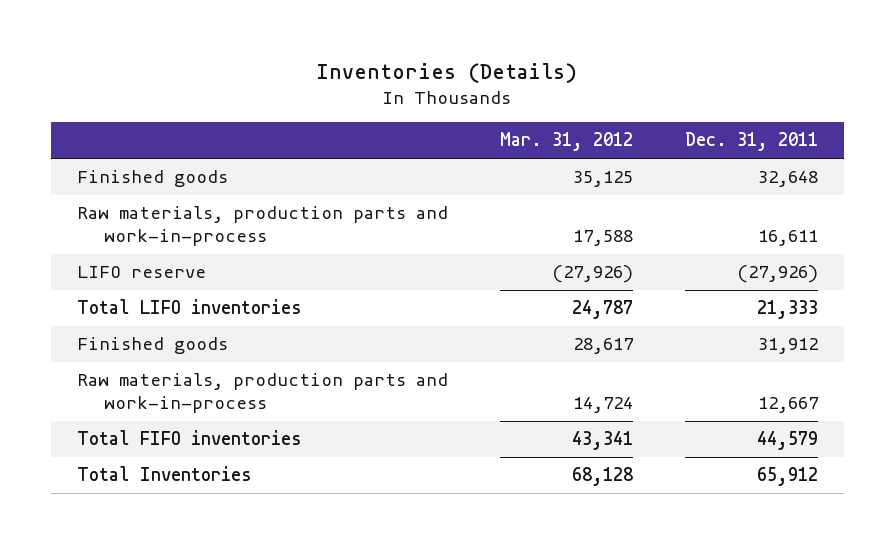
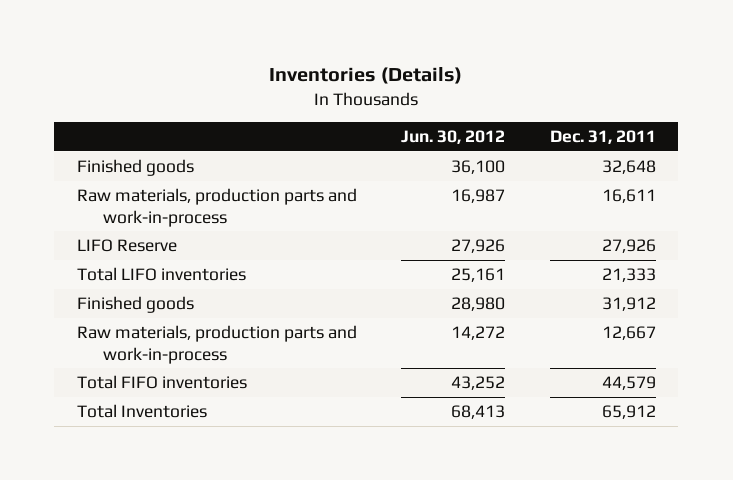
- | Mar. 31, 2012 | Dec. 31, 2011
+ | Jun. 30, 2012 | Dec. 31, 2011
- LIFO reserve | (27,926) | (27,926)
+ LIFO Reserve | 27,926 | 27,926

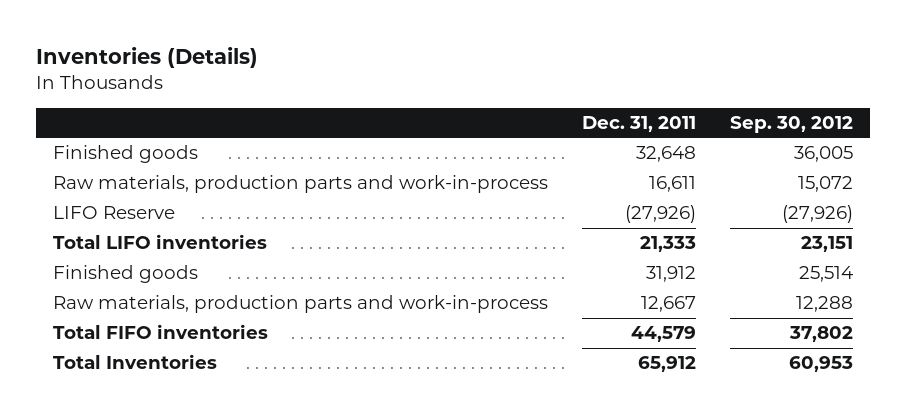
- | Jun. 30, 2012 | Dec. 31, 2011
+ | Dec. 31, 2011 | Sep. 30, 2012
- LIFO Reserve | 27,926 | 27,926
+ LIFO Reserve | (27,926) | (27,926)

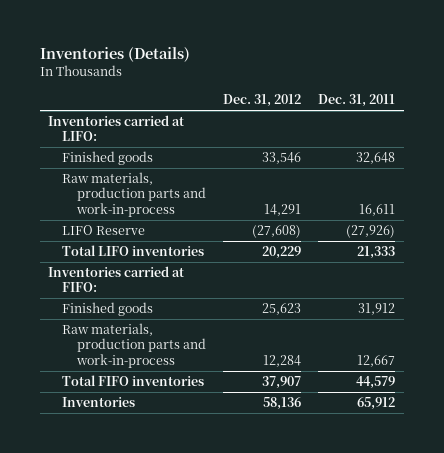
- | Dec. 31, 2011 | Sep. 30, 2012
+ | Dec. 31, 2012 | Dec. 31, 2011
+ Inventories carried at LIFO:
+ Inventories carried at FIFO:
- Total Inventories | 65,912 | 60,953
+ Inventories | 58,136 | 65,912

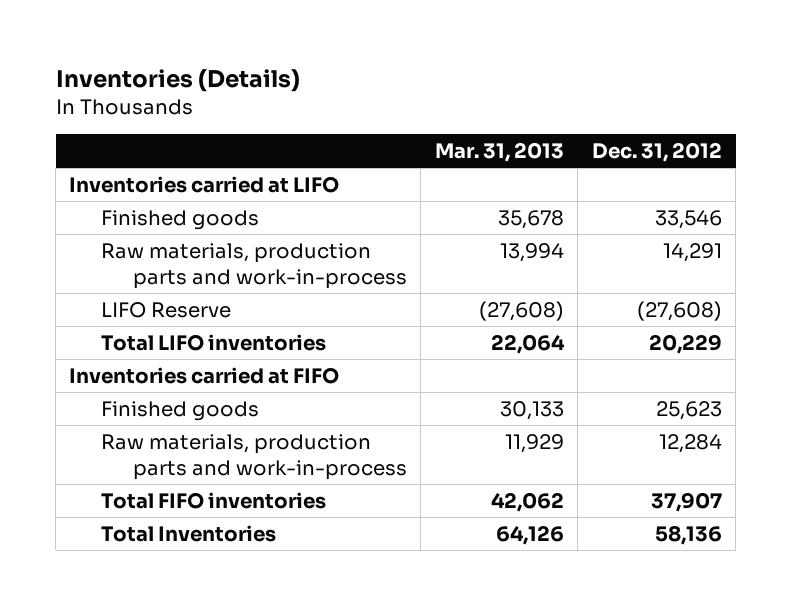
- | Dec. 31, 2012 | Dec. 31, 2011
+ | Mar. 31, 2013 | Dec. 31, 2012
- Inventories carried at LIFO:
+ Inventories carried at LIFO
- Inventories carried at FIFO:
+ Inventories carried at FIFO
- Inventories | 58,136 | 65,912
+ Total Inventories | 64,126 | 58,136

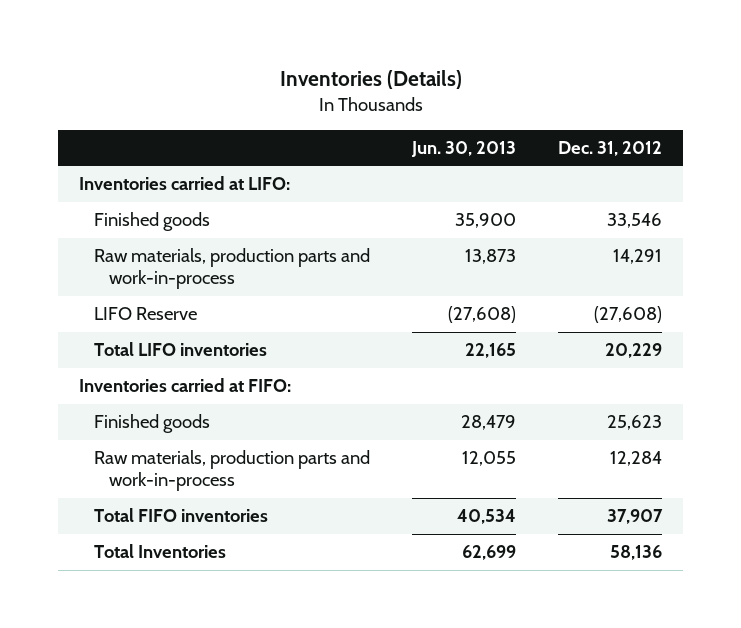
- | Mar. 31, 2013 | Dec. 31, 2012
+ | Jun. 30, 2013 | Dec. 31, 2012
- Inventories carried at LIFO
+ Inventories carried at LIFO:
- Inventories carried at FIFO
+ Inventories carried at FIFO:

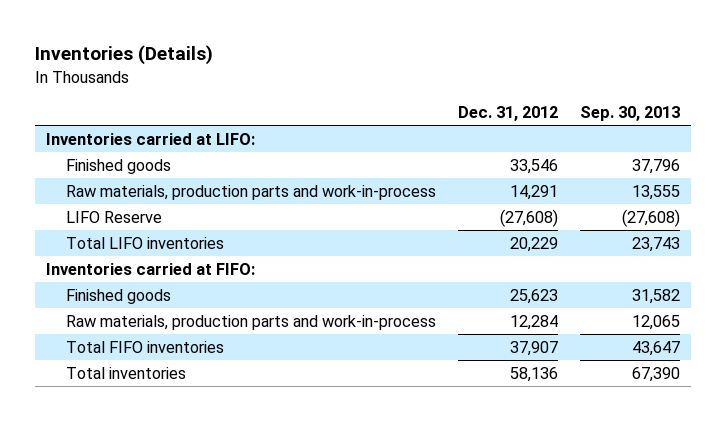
- | Jun. 30, 2013 | Dec. 31, 2012
+ | Dec. 31, 2012 | Sep. 30, 2013
- Total Inventories | 62,699 | 58,136
+ Total inventories | 58,136 | 67,390

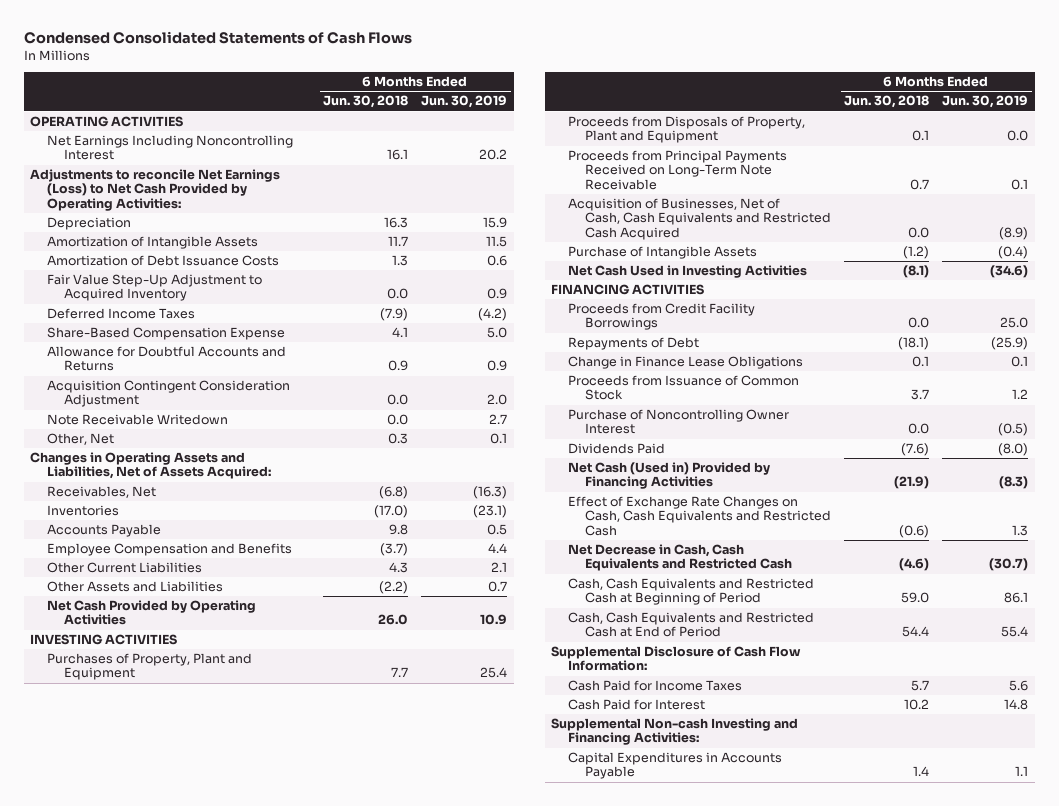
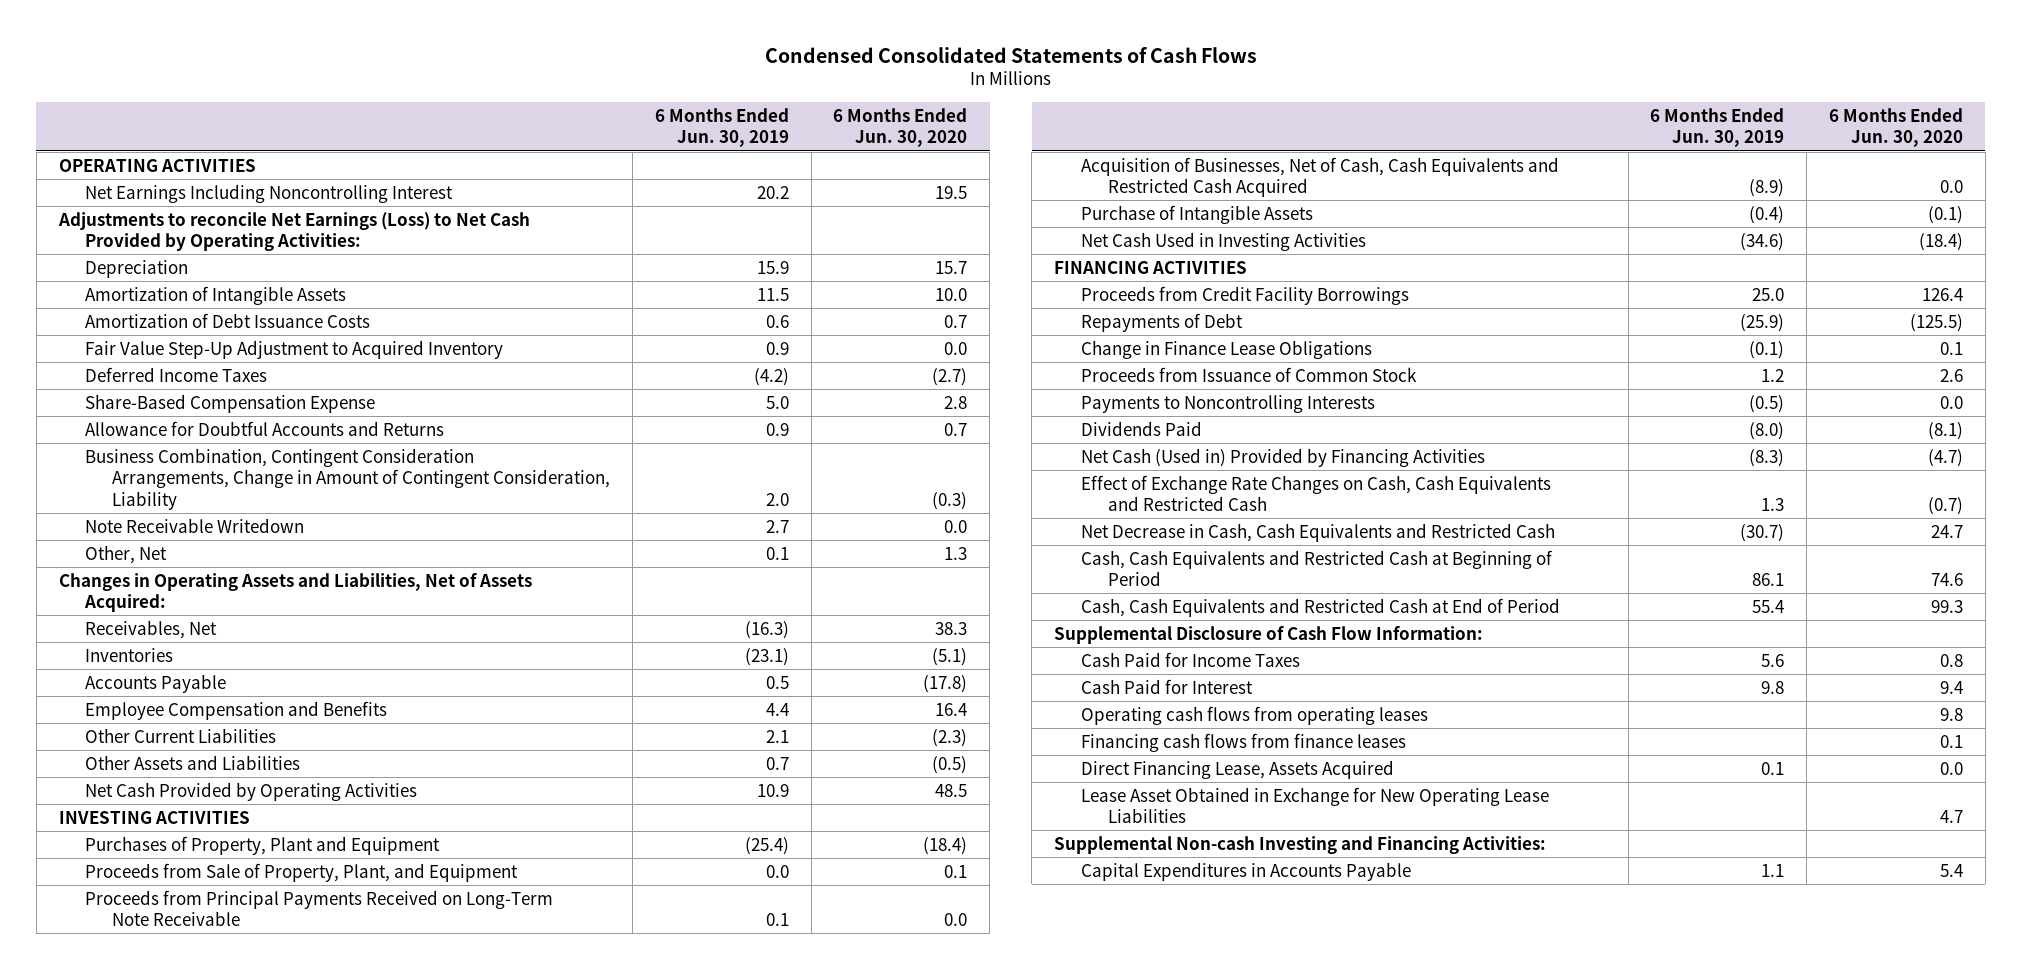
- | 6 Months Ended Jun. 30, 2018 | 6 Months Ended Jun. 30, 2019
+ | 6 Months Ended Jun. 30, 2019 | 6 Months Ended Jun. 30, 2020
- Acquisition Contingent Consideration Adjustment | 0.0 | 2.0
+ Business Combination, Contingent Consideration Arrangements, Change in Amount of Contingent Consideration, Liability | 2.0 | (0.3)
- Purchases of Property, Plant and Equipment | 7.7 | 25.4
- Proceeds from Disposals of Property, Plant and Equipment | 0.1 | 0.0
+ Purchases of Property, Plant and Equipment | (25.4) | (18.4)
+ Proceeds from Sale of Property, Plant, and Equipment | 0.0 | 0.1
- Change in Finance Lease Obligations | 0.1 | 0.1
+ Change in Finance Lease Obligations | (0.1) | 0.1
- Purchase of Noncontrolling Owner Interest | 0.0 | (0.5)
+ Payments to Noncontrolling Interests | (0.5) | 0.0
- Cash Paid for Interest | 10.2 | 14.8
+ Cash Paid for Interest | 9.8 | 9.4
+ Operating cash flows from operating leases | | 9.8
+ Financing cash flows from finance leases | | 0.1
+ Direct Financing Lease, Assets Acquired | 0.1 | 0.0
+ Lease Asset Obtained in Exchange for New Operating Lease Liabilities | | 4.7

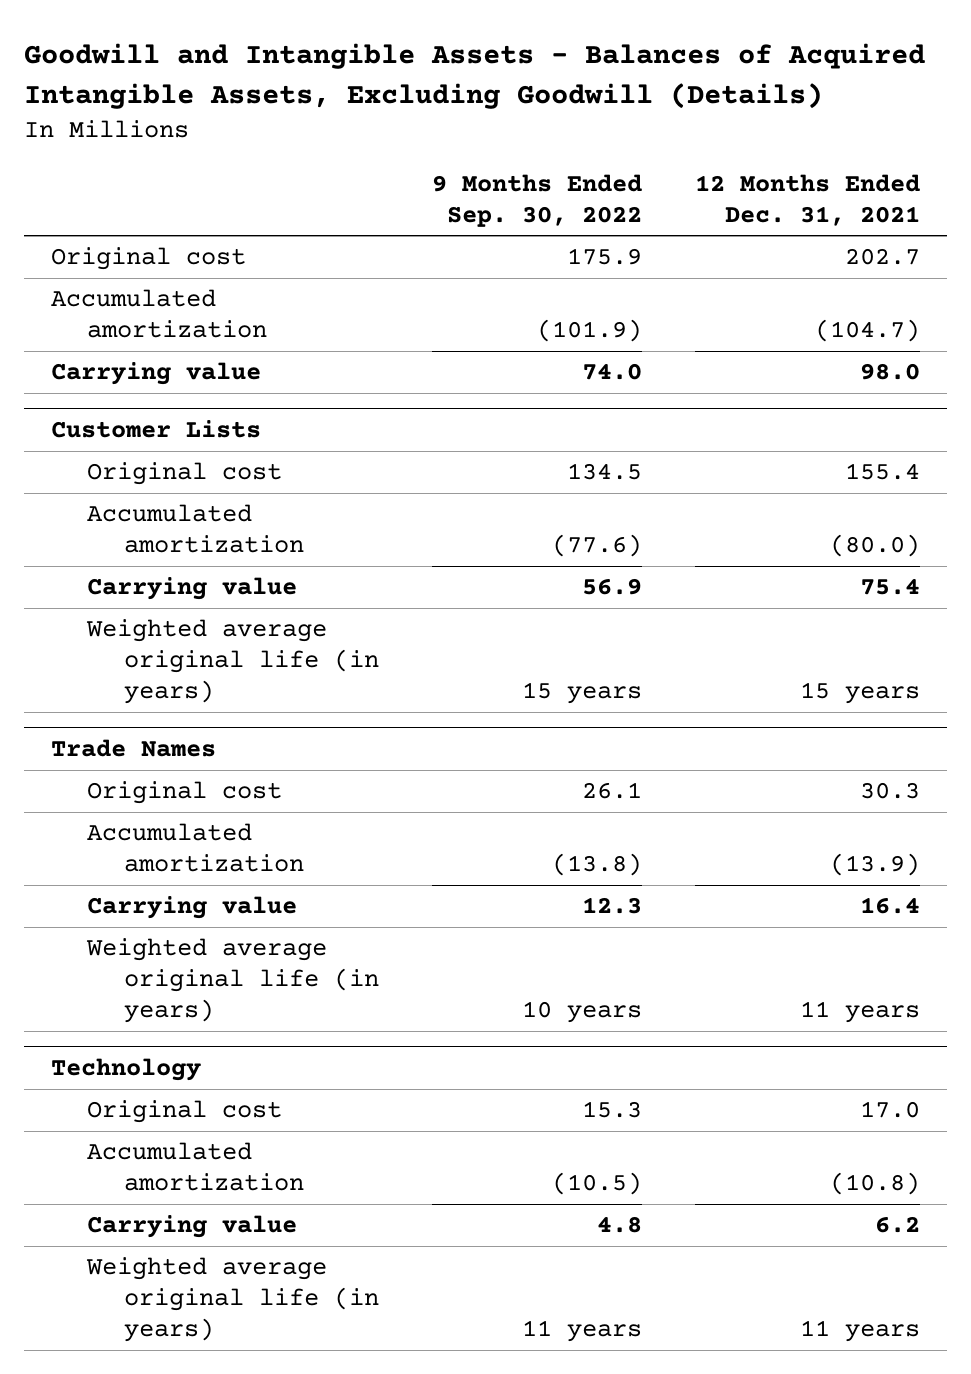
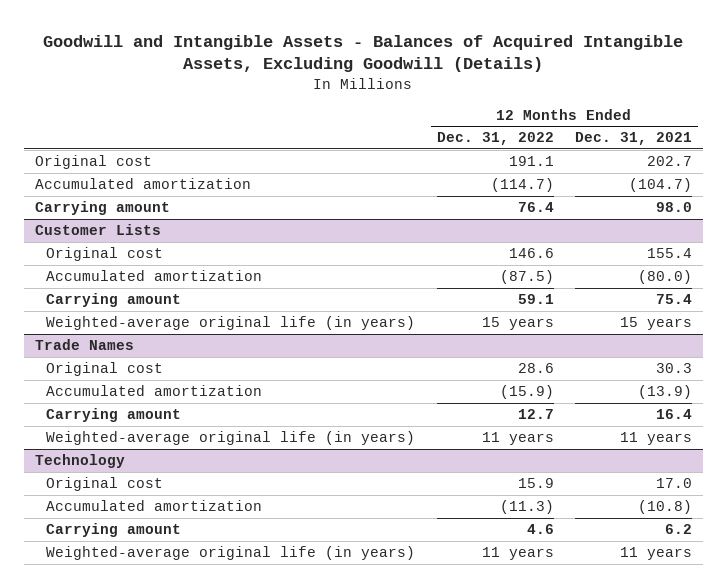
- | 9 Months Ended Sep. 30, 2022 | 12 Months Ended Dec. 31, 2021
+ | 12 Months Ended Dec. 31, 2022 | 12 Months Ended Dec. 31, 2021
- Carrying value | 74.0 | 98.0
+ Carrying amount | 76.4 | 98.0
@ Customer Lists
- Carrying value | 56.9 | 75.4
- Weighted average original life (in years) | 15 years | 15 years
+ Carrying amount | 59.1 | 75.4
+ Weighted-average original life (in years) | 15 years | 15 years
@ Trade Names
- Carrying value | 12.3 | 16.4
- Weighted average original life (in years) | 10 years | 11 years
+ Carrying amount | 12.7 | 16.4
+ Weighted-average original life (in years) | 11 years | 11 years
@ Technology
- Carrying value | 4.8 | 6.2
- Weighted average original life (in years) | 11 years | 11 years
+ Carrying amount | 4.6 | 6.2
+ Weighted-average original life (in years) | 11 years | 11 years

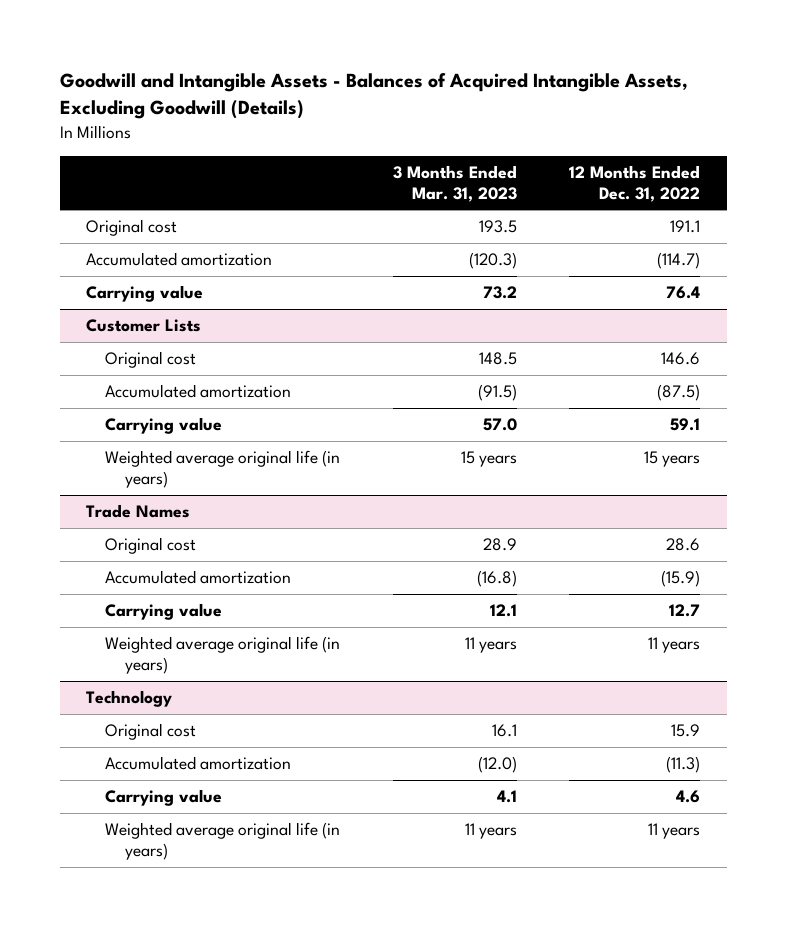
- | 12 Months Ended Dec. 31, 2022 | 12 Months Ended Dec. 31, 2021
+ | 3 Months Ended Mar. 31, 2023 | 12 Months Ended Dec. 31, 2022
- Carrying amount | 76.4 | 98.0
+ Carrying value | 73.2 | 76.4
@ Customer Lists
- Carrying amount | 59.1 | 75.4
- Weighted-average original life (in years) | 15 years | 15 years
+ Carrying value | 57.0 | 59.1
+ Weighted average original life (in years) | 15 years | 15 years
@ Trade Names
- Carrying amount | 12.7 | 16.4
- Weighted-average original life (in years) | 11 years | 11 years
+ Carrying value | 12.1 | 12.7
+ Weighted average original life (in years) | 11 years | 11 years
@ Technology
- Carrying amount | 4.6 | 6.2
- Weighted-average original life (in years) | 11 years | 11 years
+ Carrying value | 4.1 | 4.6
+ Weighted average original life (in years) | 11 years | 11 years

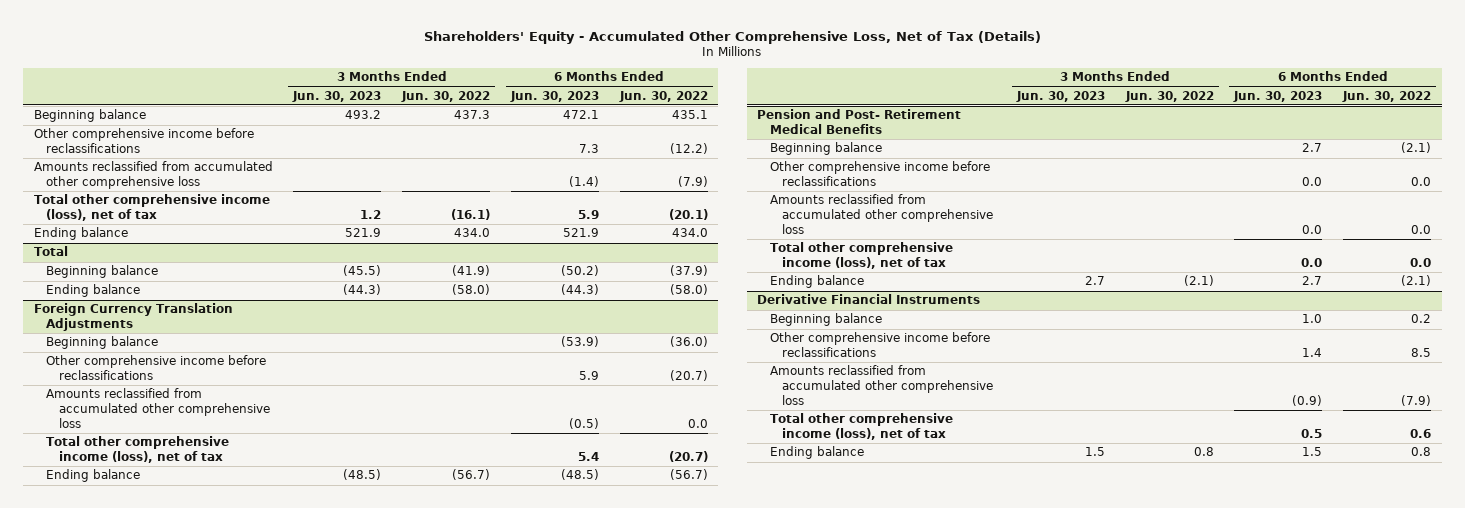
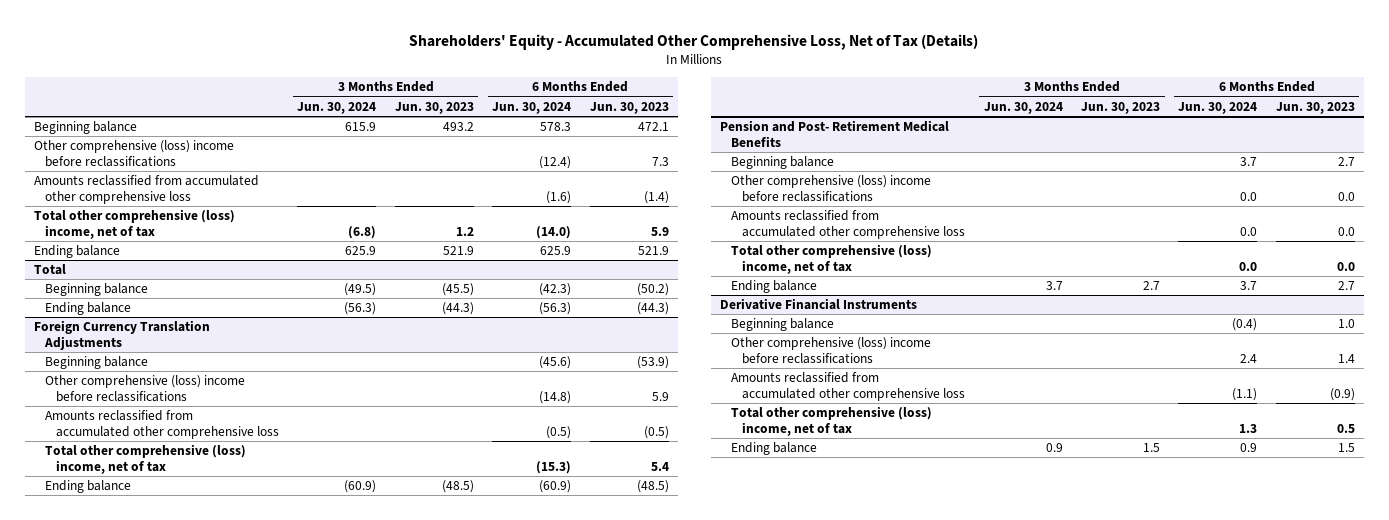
- | 3 Months Ended Jun. 30, 2023 | 3 Months Ended Jun. 30, 2022 | 6 Months Ended Jun. 30, 2023 | 6 Months Ended Jun. 30, 2022
+ | 3 Months Ended Jun. 30, 2024 | 3 Months Ended Jun. 30, 2023 | 6 Months Ended Jun. 30, 2024 | 6 Months Ended Jun. 30, 2023
- Other comprehensive income before reclassifications | | | 7.3 | (12.2)
+ Other comprehensive (loss) income before reclassifications | | | (12.4) | 7.3
- Total other comprehensive income (loss), net of tax | 1.2 | (16.1) | 5.9 | (20.1)
+ Total other comprehensive (loss) income, net of tax | (6.8) | 1.2 | (14.0) | 5.9
@ Foreign Currency Translation Adjustments
- Other comprehensive income before reclassifications | | | 5.9 | (20.7)
+ Other comprehensive (loss) income before reclassifications | | | (14.8) | 5.9
- Total other comprehensive income (loss), net of tax | | | 5.4 | (20.7)
+ Total other comprehensive (loss) income, net of tax | | | (15.3) | 5.4
@ Pension and Post- Retirement Medical Benefits
- Other comprehensive income before reclassifications | | | 0.0 | 0.0
+ Other comprehensive (loss) income before reclassifications | | | 0.0 | 0.0
- Total other comprehensive income (loss), net of tax | | | 0.0 | 0.0
+ Total other comprehensive (loss) income, net of tax | | | 0.0 | 0.0
@ Derivative Financial Instruments
- Other comprehensive income before reclassifications | | | 1.4 | 8.5
+ Other comprehensive (loss) income before reclassifications | | | 2.4 | 1.4
- Total other comprehensive income (loss), net of tax | | | 0.5 | 0.6
+ Total other comprehensive (loss) income, net of tax | | | 1.3 | 0.5

